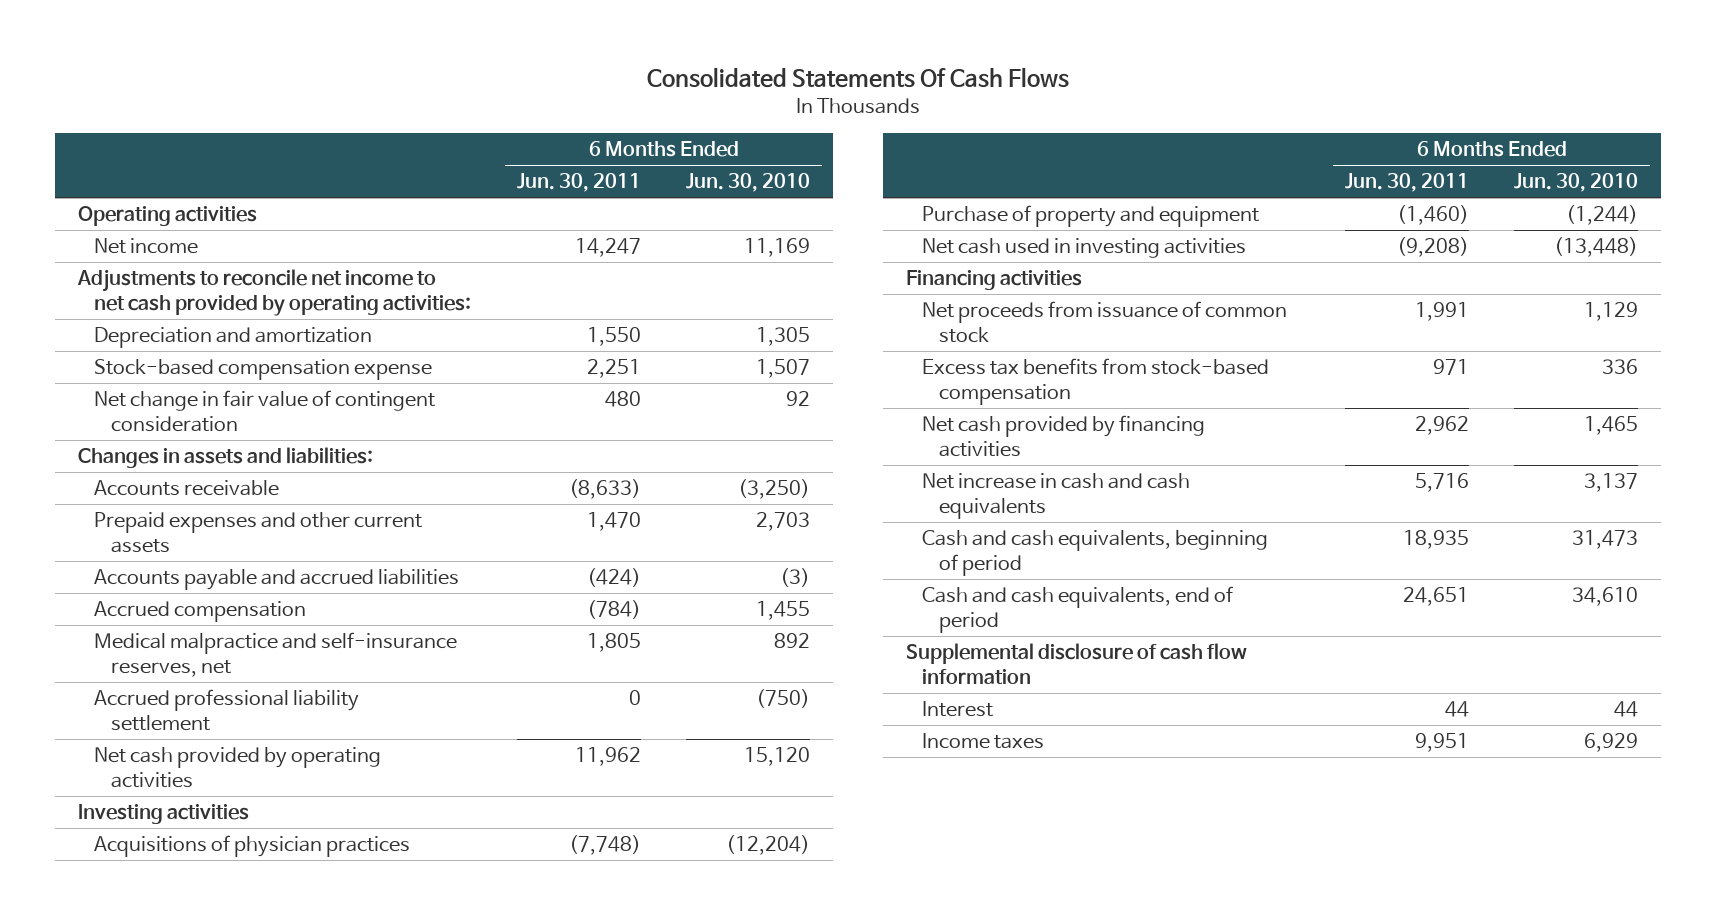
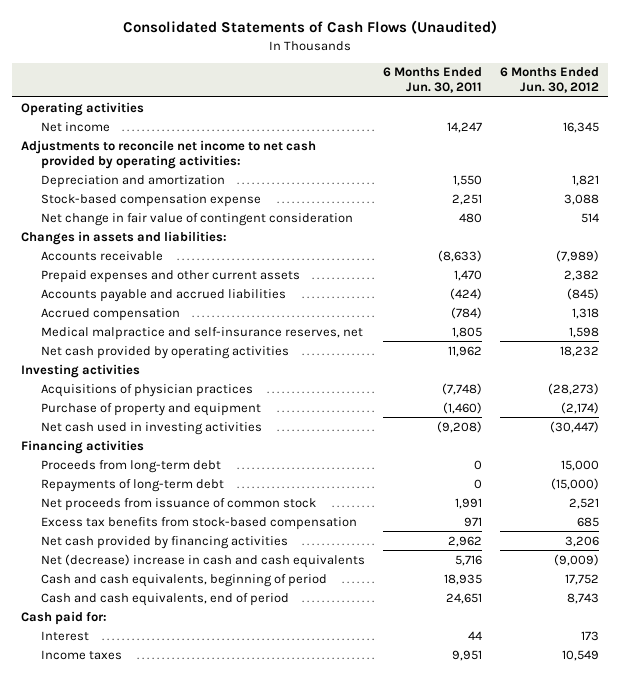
- Consolidated Statements Of Cash Flows
+ Consolidated Statements of Cash Flows (Unaudited)
- | 6 Months Ended Jun. 30, 2011 | 6 Months Ended Jun. 30, 2010
+ | 6 Months Ended Jun. 30, 2011 | 6 Months Ended Jun. 30, 2012
- Accrued professional liability settlement | 0 | (750)
+ Proceeds from long-term debt | 0 | 15,000
+ Repayments of long-term debt | 0 | (15,000)
- Net increase in cash and cash equivalents | 5,716 | 3,137
+ Net (decrease) increase in cash and cash equivalents | 5,716 | (9,009)
- Supplemental disclosure of cash flow information
+ Cash paid for:

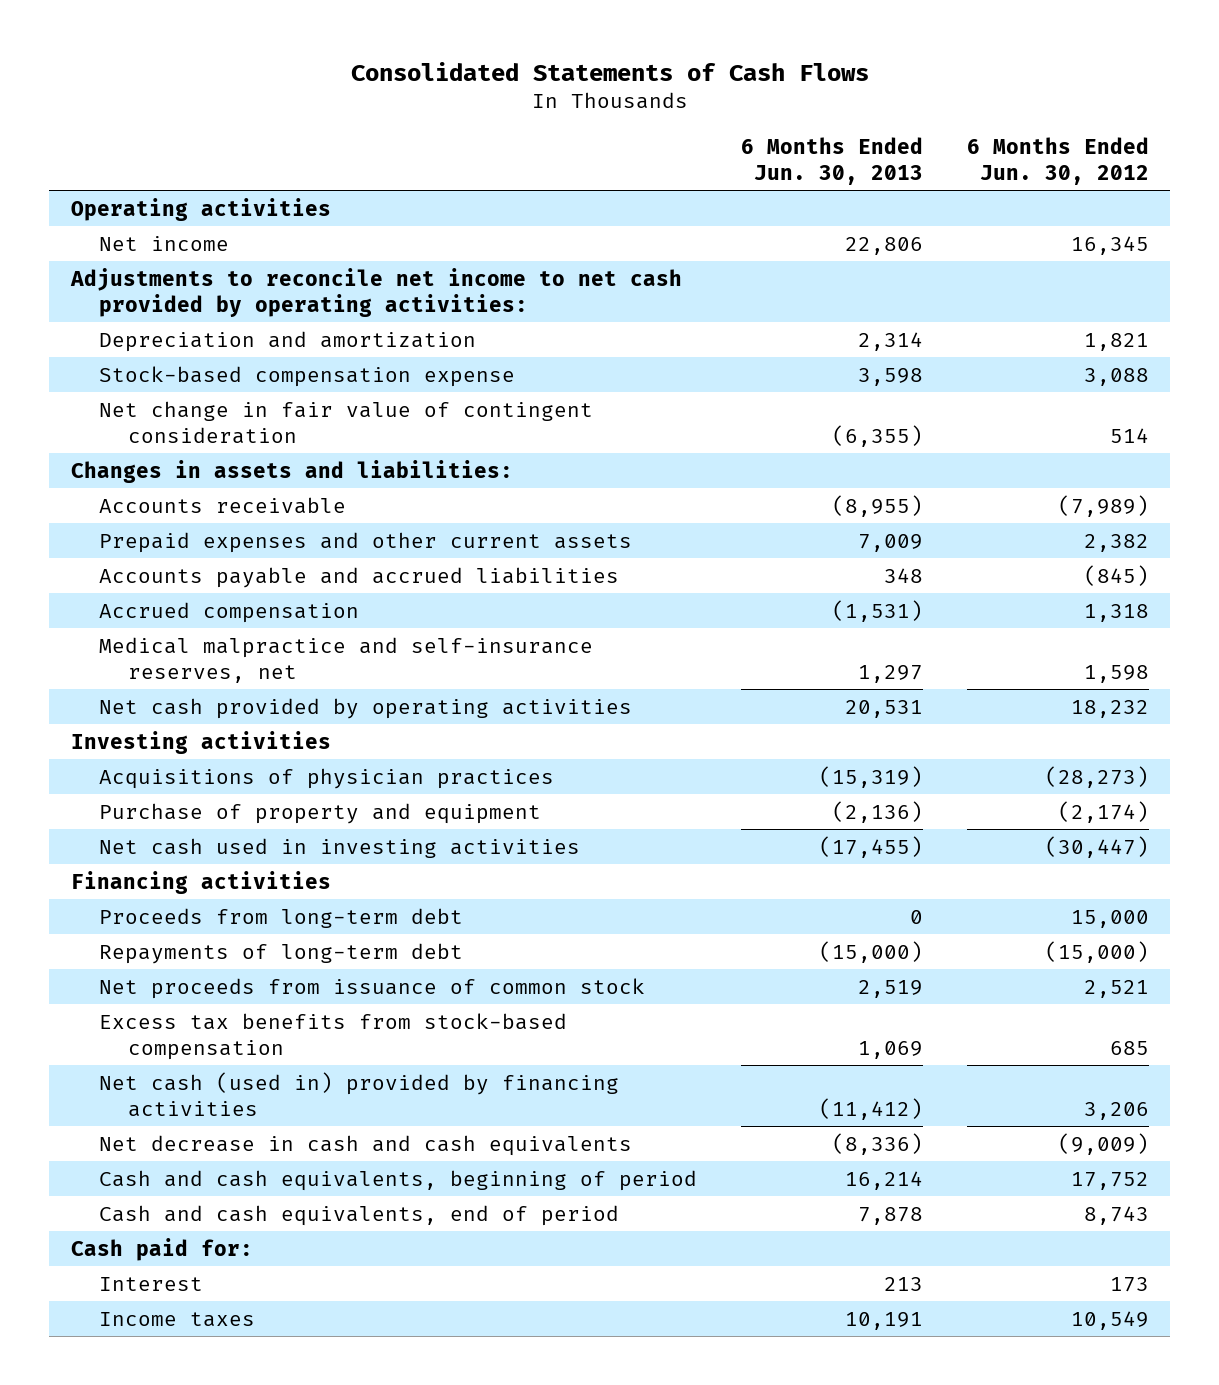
- Consolidated Statements of Cash Flows (Unaudited)
+ Consolidated Statements of Cash Flows
- | 6 Months Ended Jun. 30, 2011 | 6 Months Ended Jun. 30, 2012
+ | 6 Months Ended Jun. 30, 2013 | 6 Months Ended Jun. 30, 2012
- Net cash provided by financing activities | 2,962 | 3,206
- Net (decrease) increase in cash and cash equivalents | 5,716 | (9,009)
+ Net cash (used in) provided by financing activities | (11,412) | 3,206
+ Net decrease in cash and cash equivalents | (8,336) | (9,009)

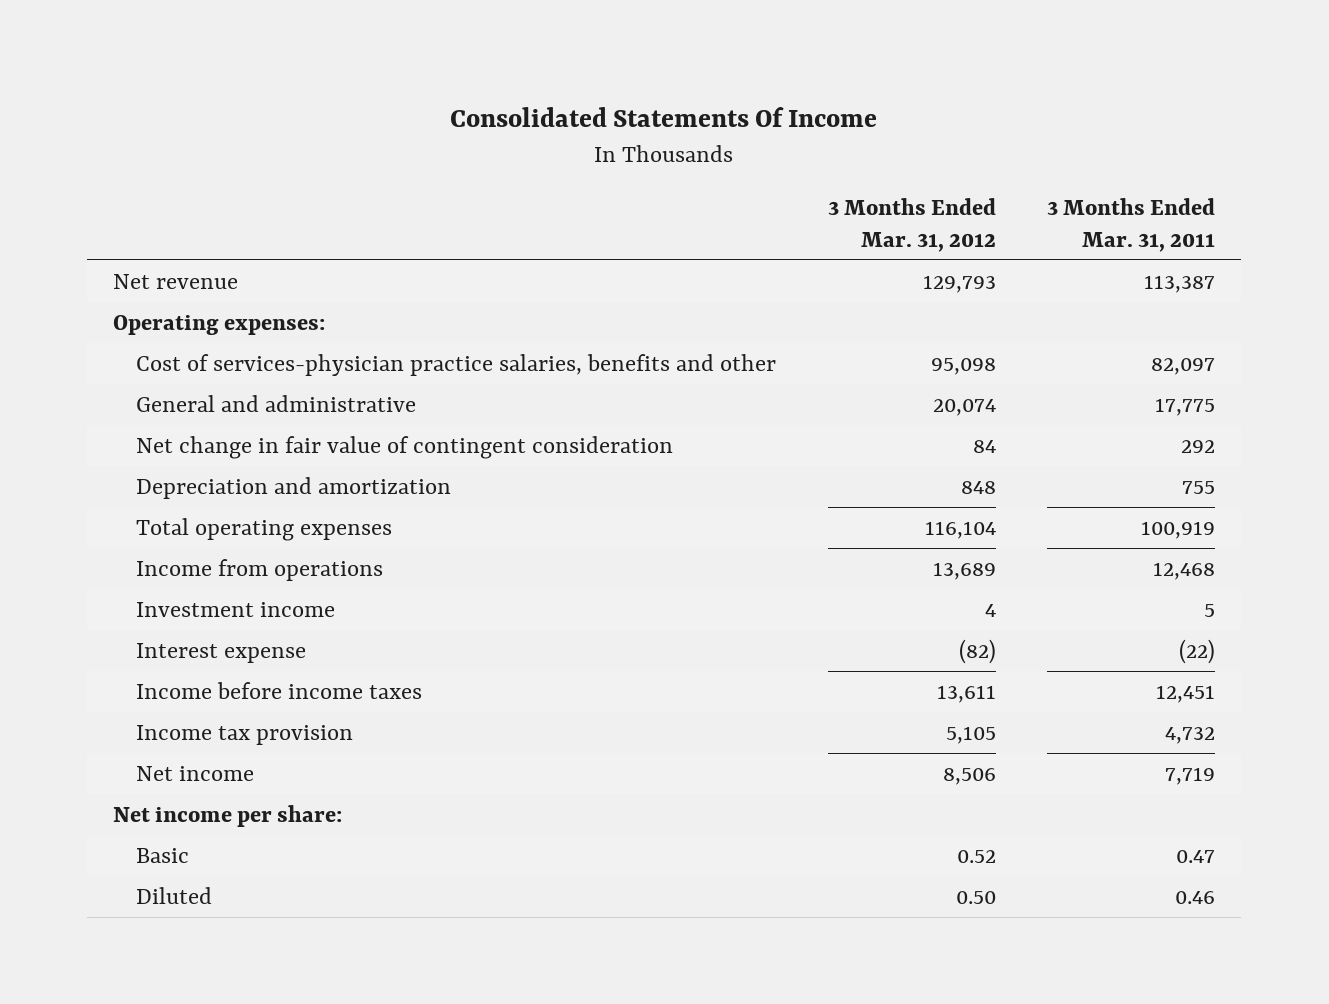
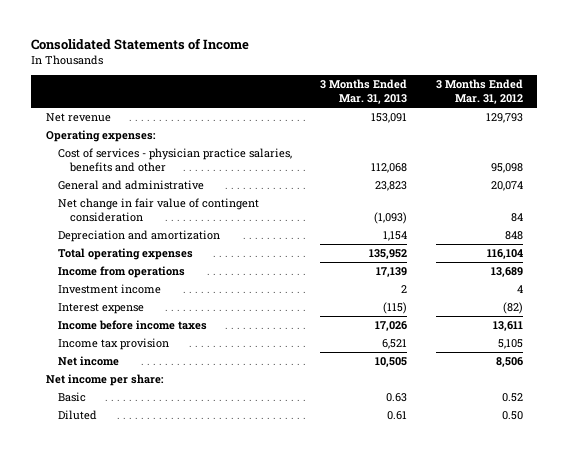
- Consolidated Statements Of Income
+ Consolidated Statements of Income
- | 3 Months Ended Mar. 31, 2012 | 3 Months Ended Mar. 31, 2011
+ | 3 Months Ended Mar. 31, 2013 | 3 Months Ended Mar. 31, 2012
- Cost of services-physician practice salaries, benefits and other | 95,098 | 82,097
+ Cost of services - physician practice salaries, benefits and other | 112,068 | 95,098

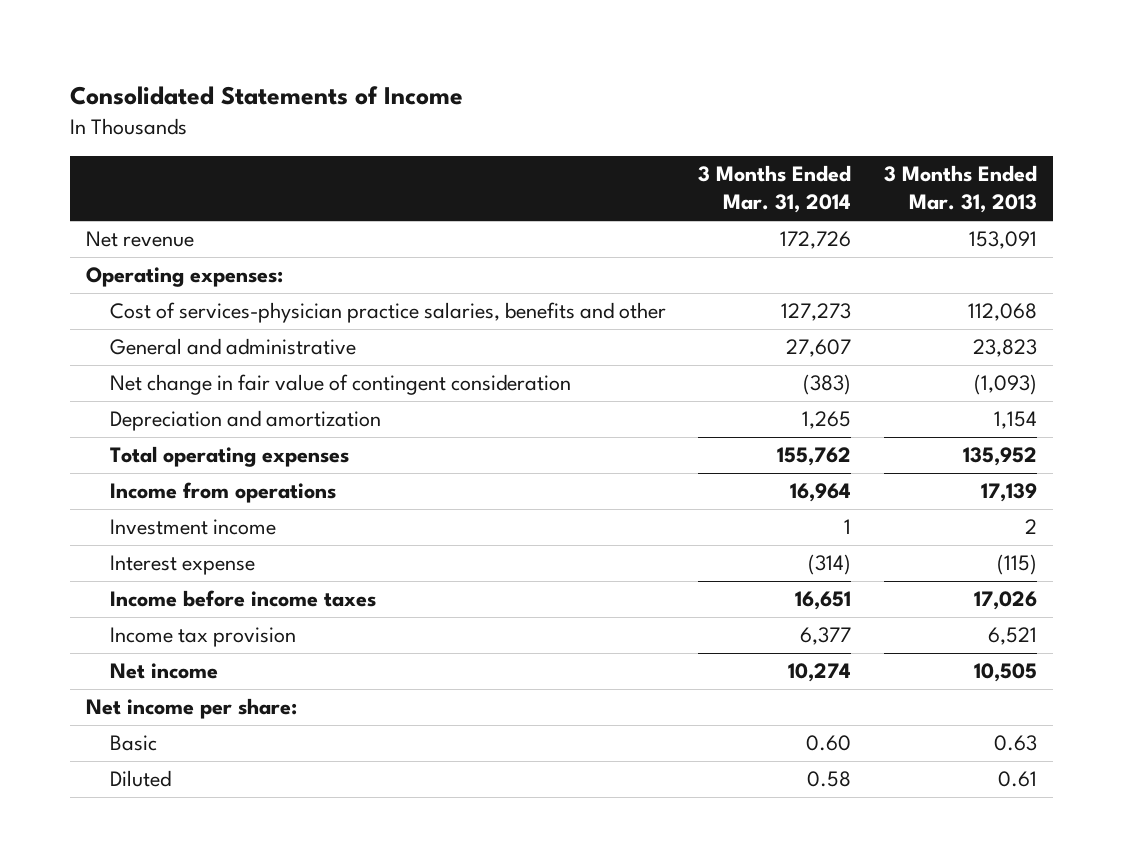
- | 3 Months Ended Mar. 31, 2013 | 3 Months Ended Mar. 31, 2012
+ | 3 Months Ended Mar. 31, 2014 | 3 Months Ended Mar. 31, 2013
- Cost of services - physician practice salaries, benefits and other | 112,068 | 95,098
+ Cost of services-physician practice salaries, benefits and other | 127,273 | 112,068

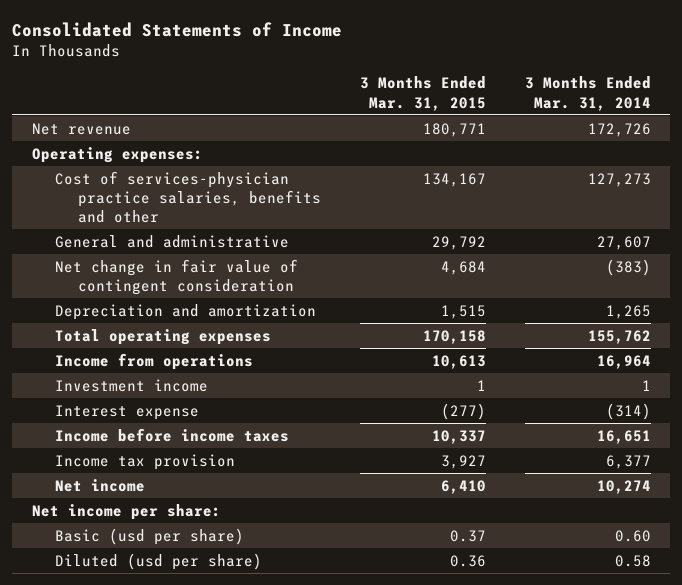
- | 3 Months Ended Mar. 31, 2014 | 3 Months Ended Mar. 31, 2013
+ | 3 Months Ended Mar. 31, 2015 | 3 Months Ended Mar. 31, 2014
- Basic | 0.60 | 0.63
- Diluted | 0.58 | 0.61
+ Basic (usd per share) | 0.37 | 0.60
+ Diluted (usd per share) | 0.36 | 0.58

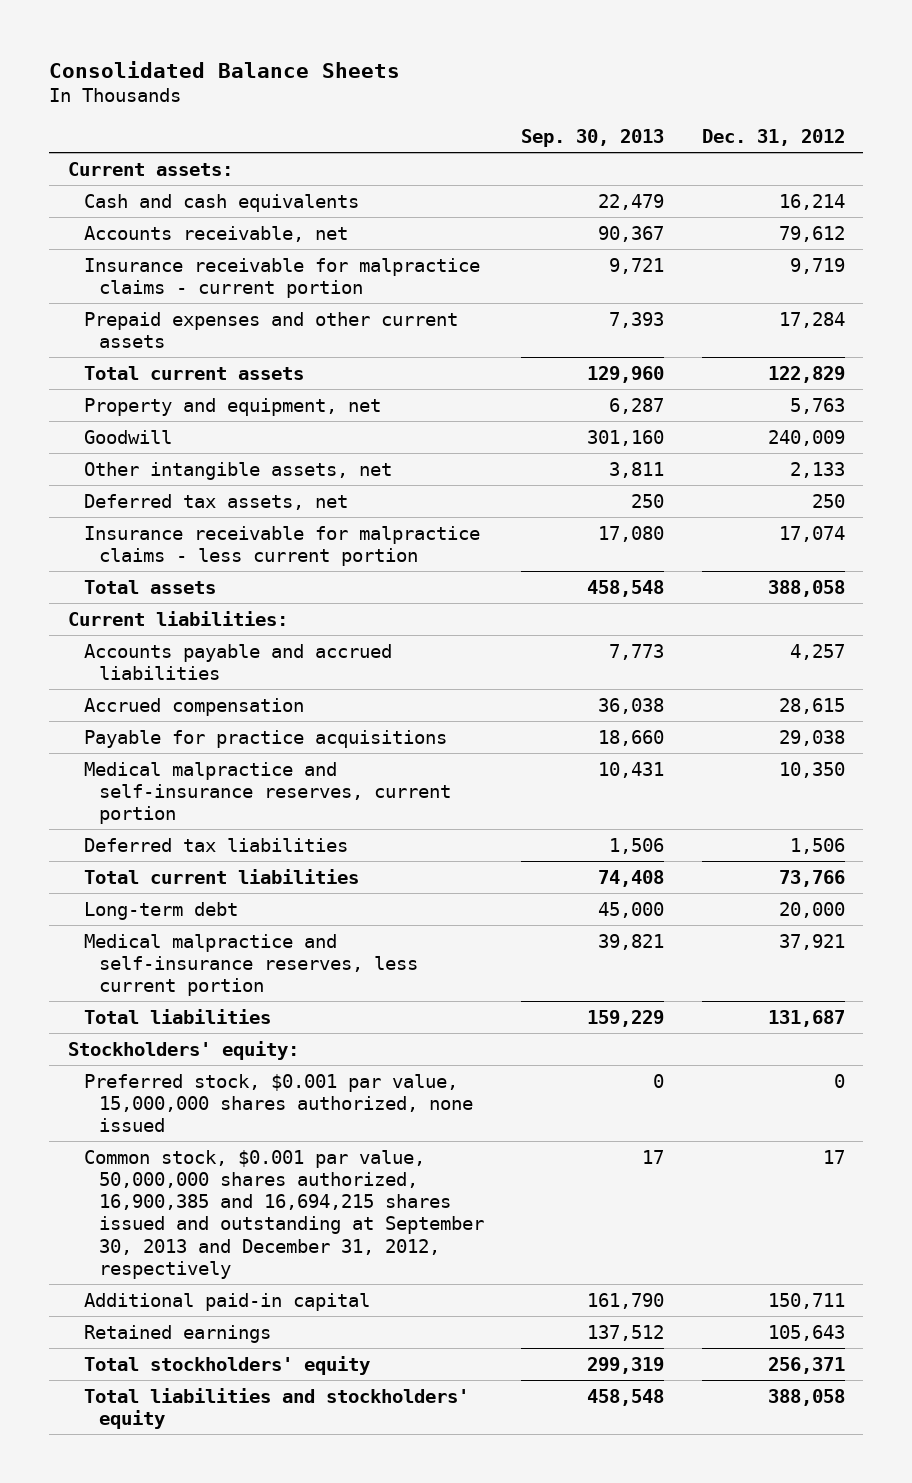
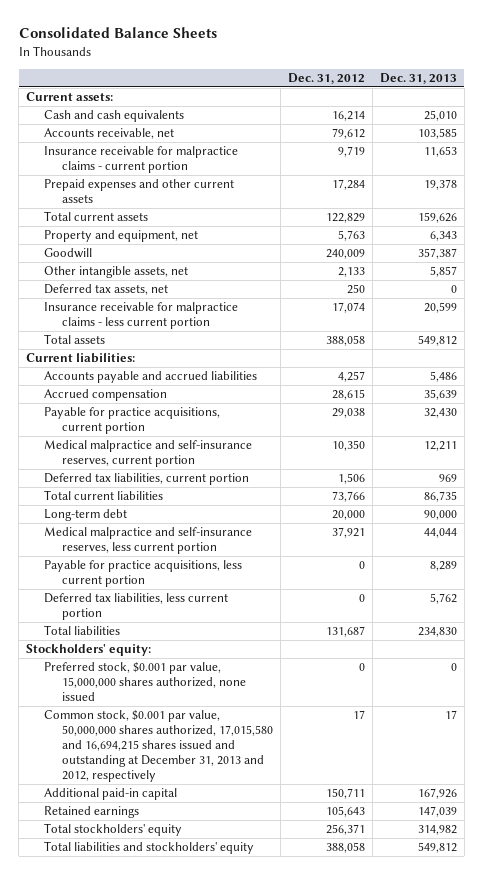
- | Sep. 30, 2013 | Dec. 31, 2012
+ | Dec. 31, 2012 | Dec. 31, 2013
- Payable for practice acquisitions | 18,660 | 29,038
+ Payable for practice acquisitions, current portion | 29,038 | 32,430
- Deferred tax liabilities | 1,506 | 1,506
+ Deferred tax liabilities, current portion | 1,506 | 969
+ Payable for practice acquisitions, less current portion | 0 | 8,289
+ Deferred tax liabilities, less current portion | 0 | 5,762
- Common stock, $0.001 par value, 50,000,000 shares authorized, 16,900,385 and 16,694,215 shares issued and outstanding at September 30, 2013 and December 31, 2012, respectively | 17 | 17
+ Common stock, $0.001 par value, 50,000,000 shares authorized, 17,015,580 and 16,694,215 shares issued and outstanding at December 31, 2013 and 2012, respectively | 17 | 17

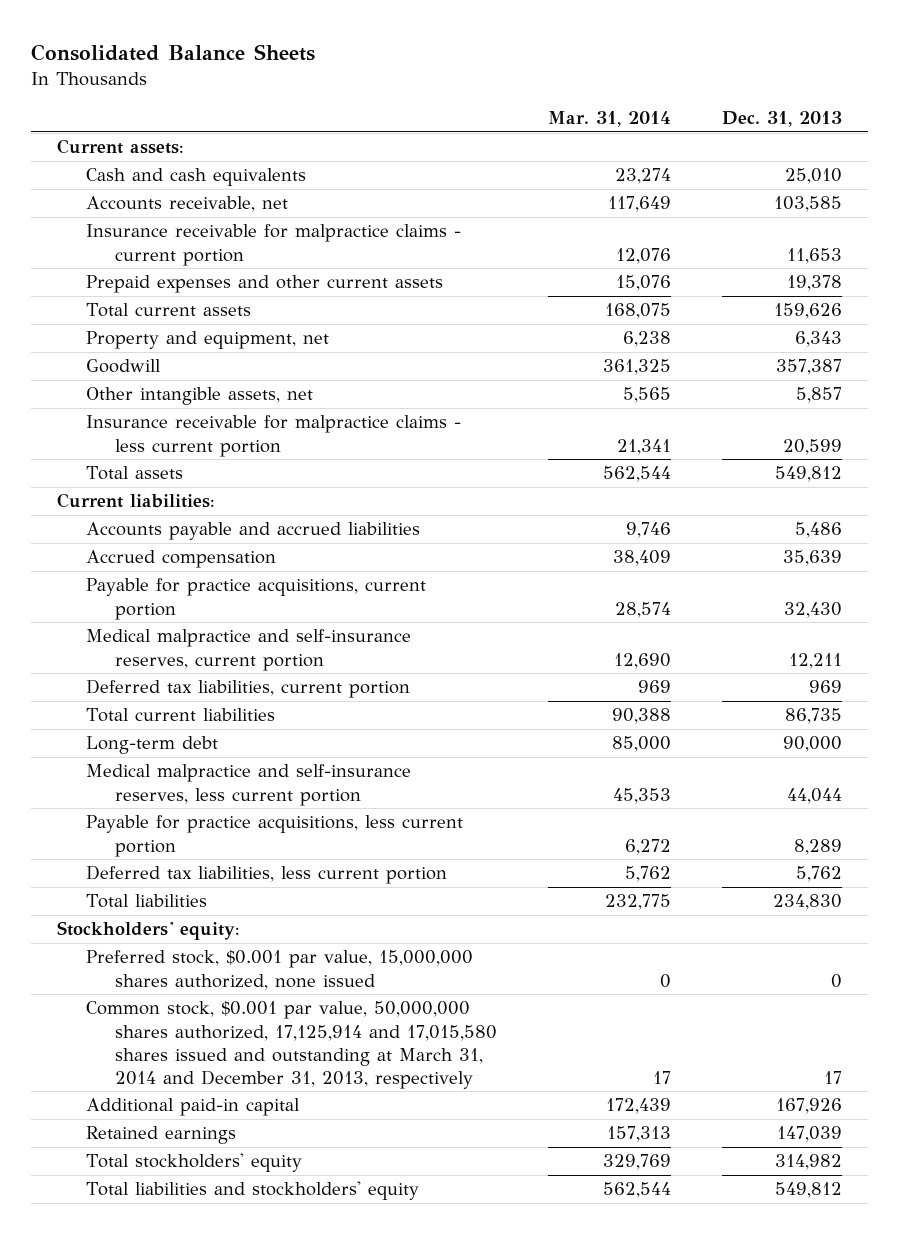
- | Dec. 31, 2012 | Dec. 31, 2013
+ | Mar. 31, 2014 | Dec. 31, 2013
- Deferred tax assets, net | 250 | 0
- Common stock, $0.001 par value, 50,000,000 shares authorized, 17,015,580 and 16,694,215 shares issued and outstanding at December 31, 2013 and 2012, respectively | 17 | 17
+ Common stock, $0.001 par value, 50,000,000 shares authorized, 17,125,914 and 17,015,580 shares issued and outstanding at March 31, 2014 and December 31, 2013, respectively | 17 | 17

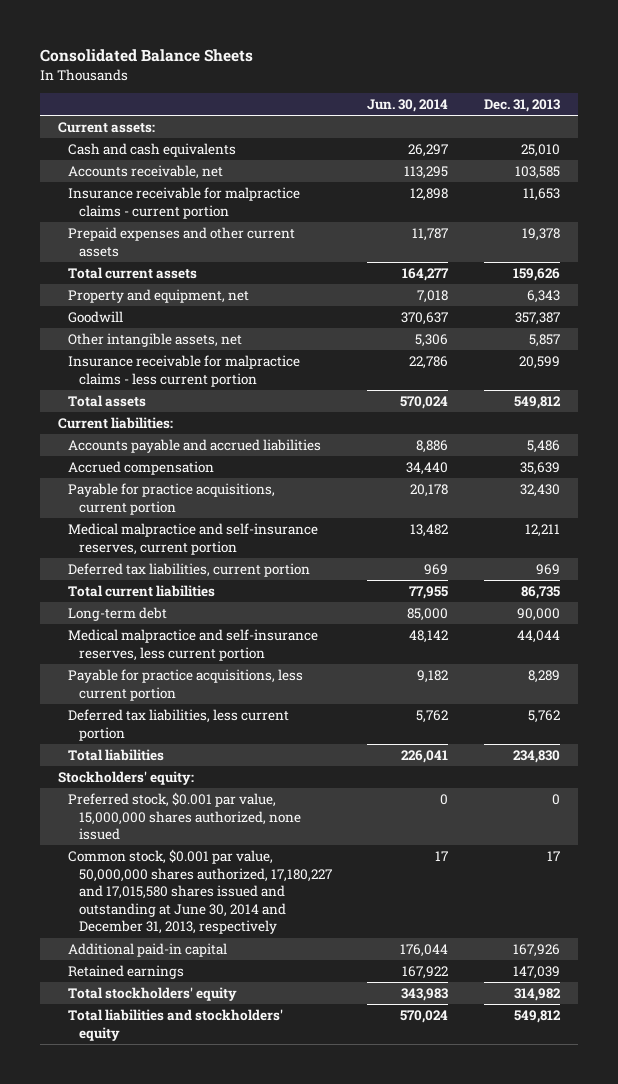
- | Mar. 31, 2014 | Dec. 31, 2013
+ | Jun. 30, 2014 | Dec. 31, 2013
- Common stock, $0.001 par value, 50,000,000 shares authorized, 17,125,914 and 17,015,580 shares issued and outstanding at March 31, 2014 and December 31, 2013, respectively | 17 | 17
+ Common stock, $0.001 par value, 50,000,000 shares authorized, 17,180,227 and 17,015,580 shares issued and outstanding at June 30, 2014 and December 31, 2013, respectively | 17 | 17

